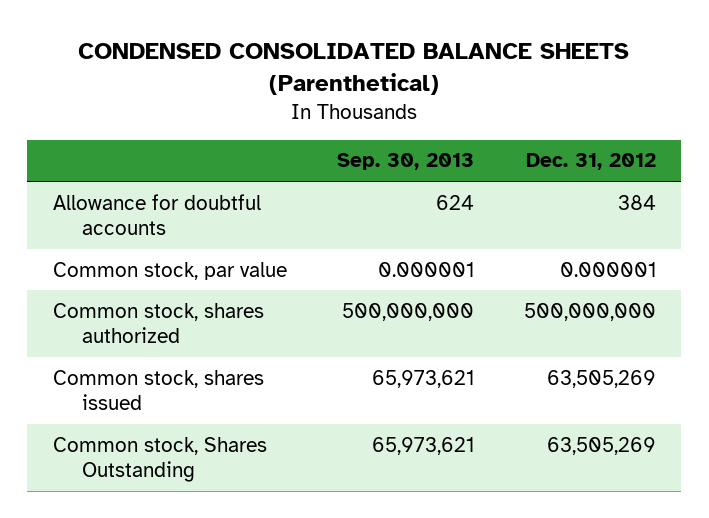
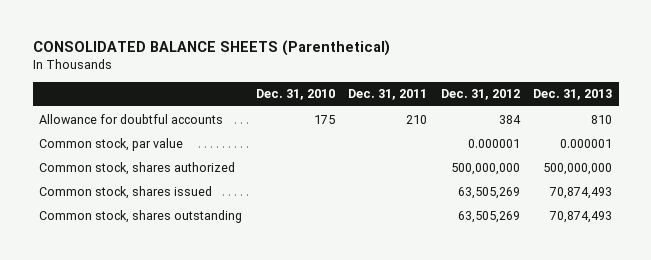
- CONDENSED CONSOLIDATED BALANCE SHEETS (Parenthetical)
+ CONSOLIDATED BALANCE SHEETS (Parenthetical)
- | Sep. 30, 2013 | Dec. 31, 2012
+ | Dec. 31, 2010 | Dec. 31, 2011 | Dec. 31, 2012 | Dec. 31, 2013
- Common stock, Shares Outstanding | 65,973,621 | 63,505,269
+ Common stock, shares outstanding | | | 63,505,269 | 70,874,493

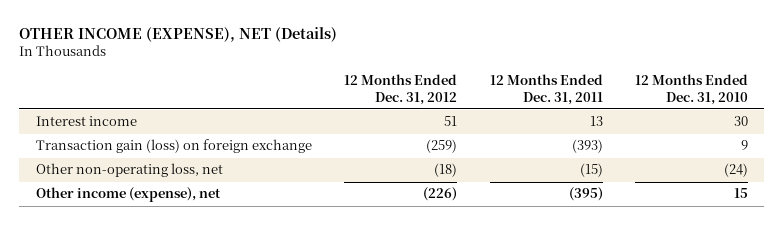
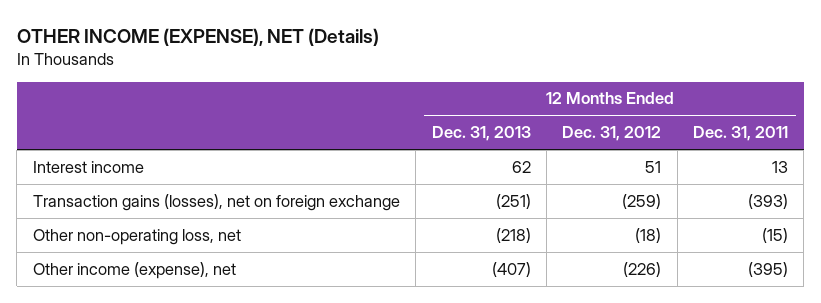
- | 12 Months Ended Dec. 31, 2012 | 12 Months Ended Dec. 31, 2011 | 12 Months Ended Dec. 31, 2010
+ | 12 Months Ended Dec. 31, 2013 | 12 Months Ended Dec. 31, 2012 | 12 Months Ended Dec. 31, 2011
- Transaction gain (loss) on foreign exchange | (259) | (393) | 9
+ Transaction gains (losses), net on foreign exchange | (251) | (259) | (393)

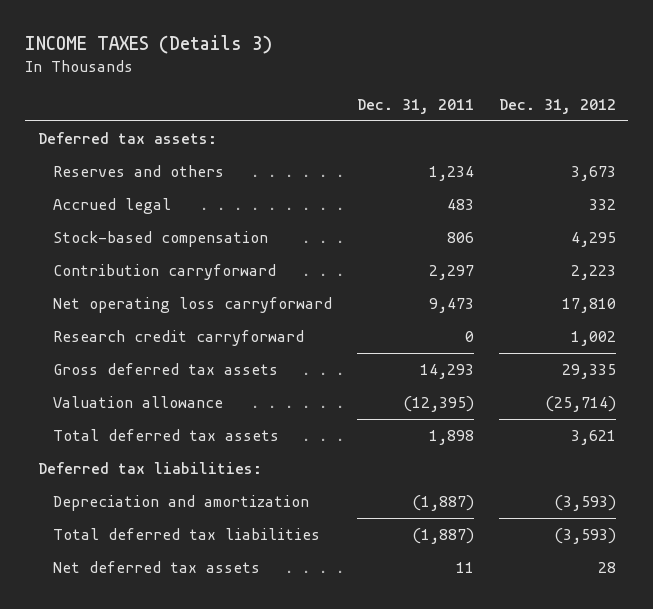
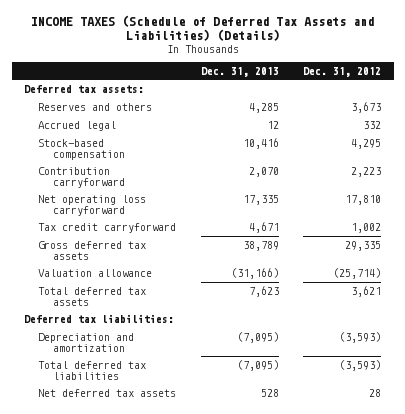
- INCOME TAXES (Details 3)
+ INCOME TAXES (Schedule of Deferred Tax Assets and Liabilities) (Details)
- | Dec. 31, 2011 | Dec. 31, 2012
+ | Dec. 31, 2013 | Dec. 31, 2012
- Research credit carryforward | 0 | 1,002
+ Tax credit carryforward | 4,671 | 1,002

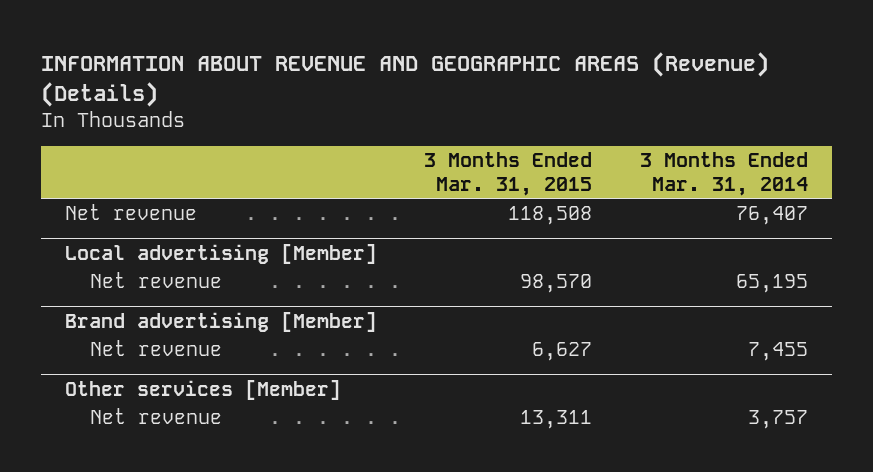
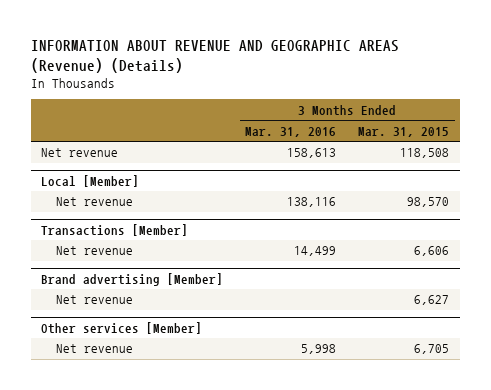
- | 3 Months Ended Mar. 31, 2015 | 3 Months Ended Mar. 31, 2014
+ | 3 Months Ended Mar. 31, 2016 | 3 Months Ended Mar. 31, 2015
- Local advertising [Member]
+ Local [Member]
+ Transactions [Member]
+ Net revenue | 14,499 | 6,606
@ Other services [Member]
- Net revenue | 13,311 | 3,757
+ Net revenue | 5,998 | 6,705

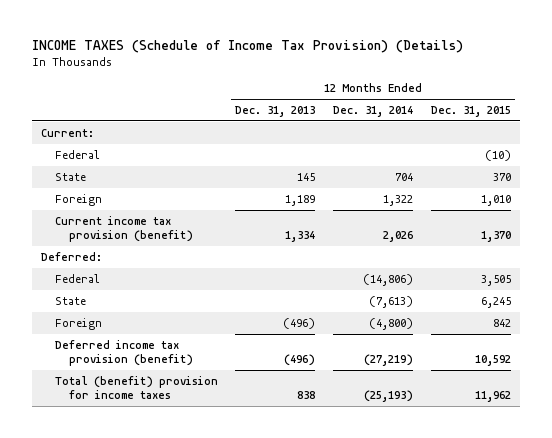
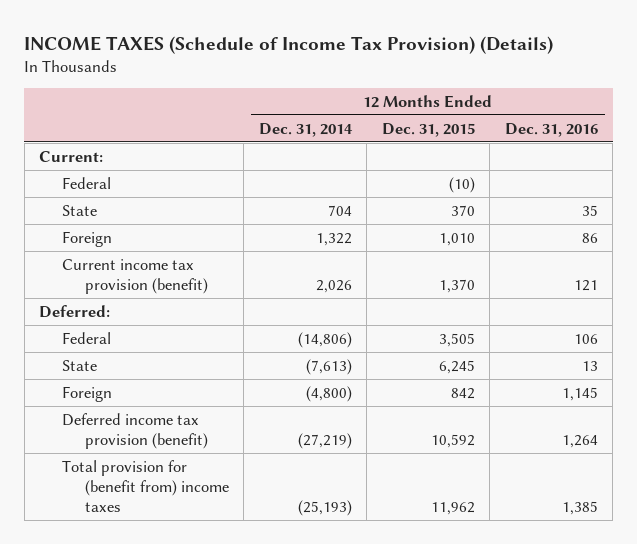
- | 12 Months Ended Dec. 31, 2013 | 12 Months Ended Dec. 31, 2014 | 12 Months Ended Dec. 31, 2015
+ | 12 Months Ended Dec. 31, 2014 | 12 Months Ended Dec. 31, 2015 | 12 Months Ended Dec. 31, 2016
- Total (benefit) provision for income taxes | 838 | (25,193) | 11,962
+ Total provision for (benefit from) income taxes | (25,193) | 11,962 | 1,385

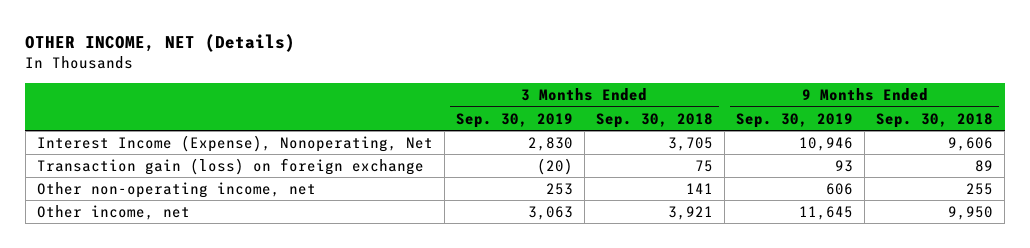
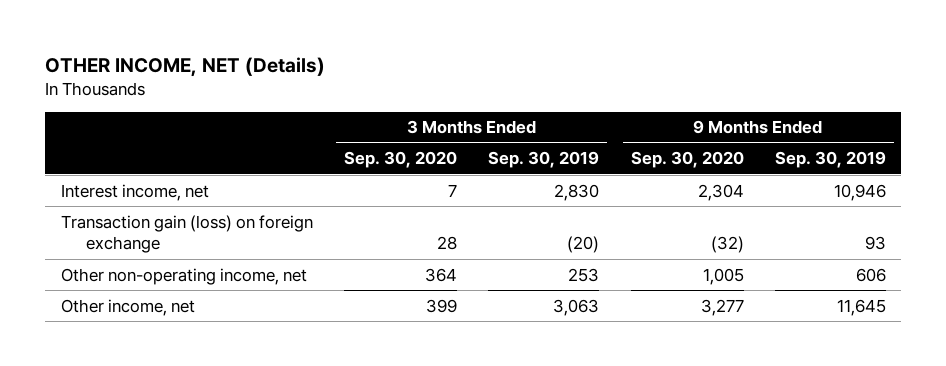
- | 3 Months Ended Sep. 30, 2019 | 3 Months Ended Sep. 30, 2018 | 9 Months Ended Sep. 30, 2019 | 9 Months Ended Sep. 30, 2018
+ | 3 Months Ended Sep. 30, 2020 | 3 Months Ended Sep. 30, 2019 | 9 Months Ended Sep. 30, 2020 | 9 Months Ended Sep. 30, 2019
- Interest Income (Expense), Nonoperating, Net | 2,830 | 3,705 | 10,946 | 9,606
+ Interest income, net | 7 | 2,830 | 2,304 | 10,946

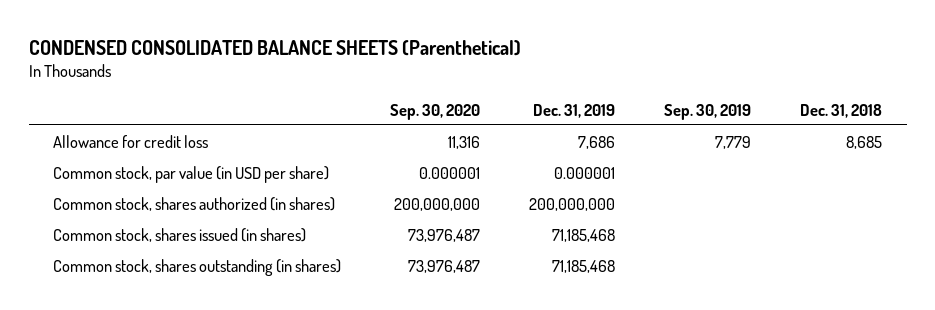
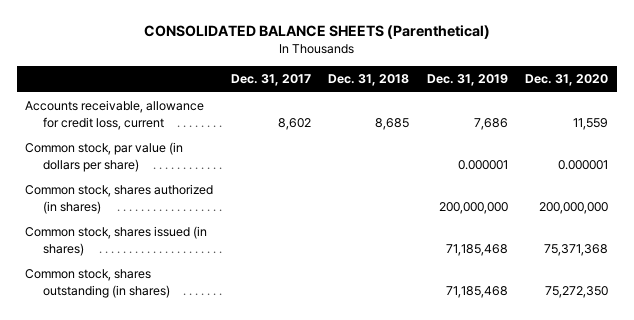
- CONDENSED CONSOLIDATED BALANCE SHEETS (Parenthetical)
+ CONSOLIDATED BALANCE SHEETS (Parenthetical)
- | Sep. 30, 2020 | Dec. 31, 2019 | Sep. 30, 2019 | Dec. 31, 2018
+ | Dec. 31, 2017 | Dec. 31, 2018 | Dec. 31, 2019 | Dec. 31, 2020
- Allowance for credit loss | 11,316 | 7,686 | 7,779 | 8,685
- Common stock, par value (in USD per share) | 0.000001 | 0.000001 | |
+ Accounts receivable, allowance for credit loss, current | 8,602 | 8,685 | 7,686 | 11,559
+ Common stock, par value (in dollars per share) | | | 0.000001 | 0.000001

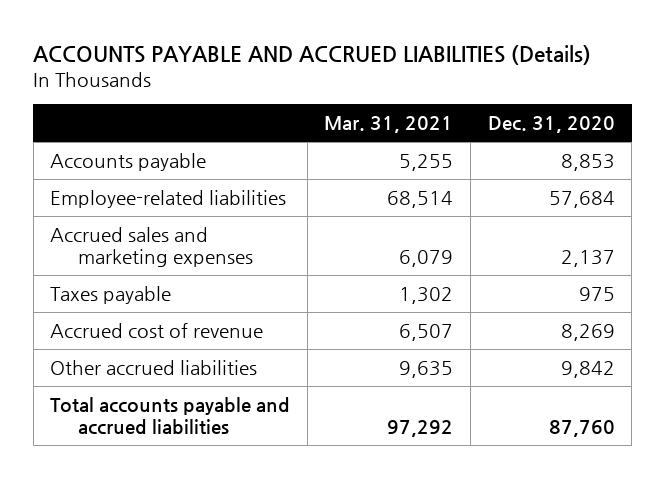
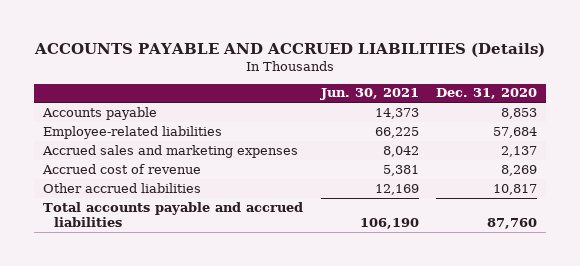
- | Mar. 31, 2021 | Dec. 31, 2020
+ | Jun. 30, 2021 | Dec. 31, 2020
- Taxes payable | 1,302 | 975
- Other accrued liabilities | 9,635 | 9,842
+ Other accrued liabilities | 12,169 | 10,817

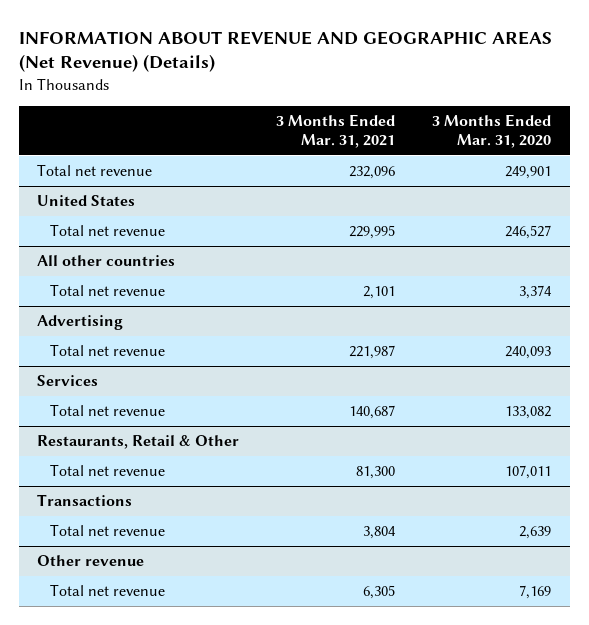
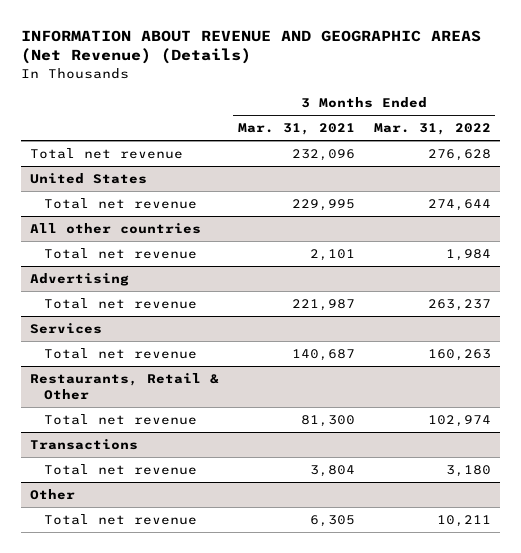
- | 3 Months Ended Mar. 31, 2021 | 3 Months Ended Mar. 31, 2020
+ | 3 Months Ended Mar. 31, 2021 | 3 Months Ended Mar. 31, 2022
- Other revenue
+ Other

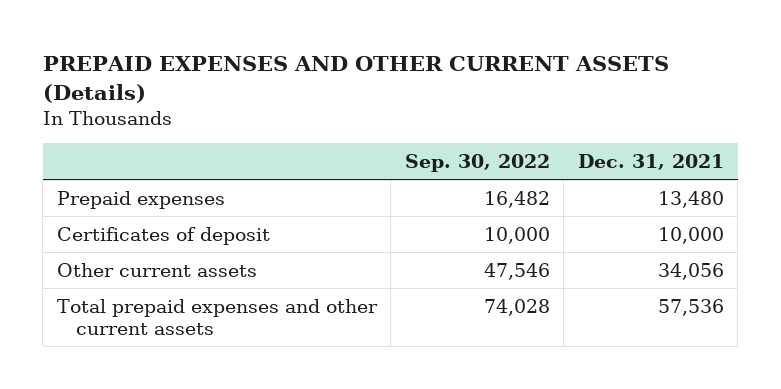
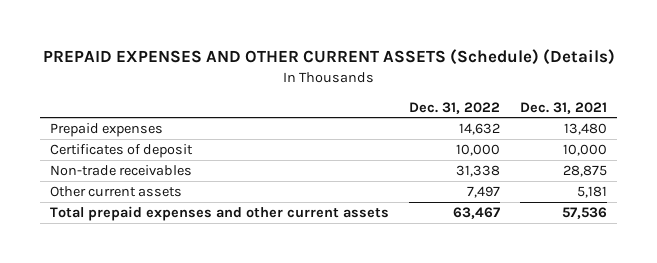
- PREPAID EXPENSES AND OTHER CURRENT ASSETS (Details)
+ PREPAID EXPENSES AND OTHER CURRENT ASSETS (Schedule) (Details)
- | Sep. 30, 2022 | Dec. 31, 2021
+ | Dec. 31, 2022 | Dec. 31, 2021
- Other current assets | 47,546 | 34,056
+ Non-trade receivables | 31,338 | 28,875
+ Other current assets | 7,497 | 5,181

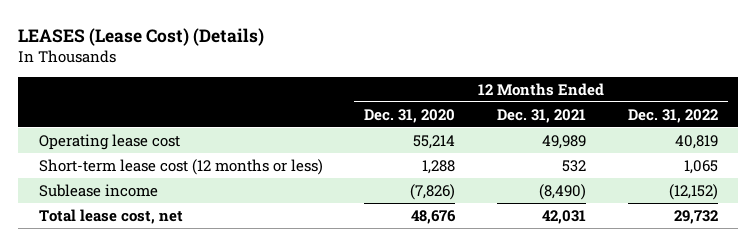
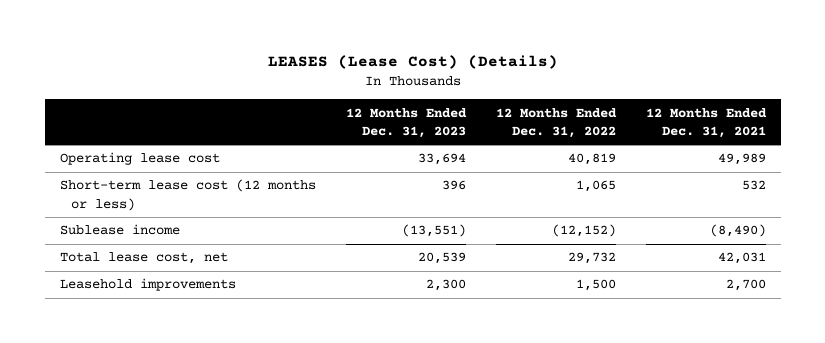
- | 12 Months Ended Dec. 31, 2020 | 12 Months Ended Dec. 31, 2021 | 12 Months Ended Dec. 31, 2022
+ | 12 Months Ended Dec. 31, 2023 | 12 Months Ended Dec. 31, 2022 | 12 Months Ended Dec. 31, 2021
+ Leasehold improvements | 2,300 | 1,500 | 2,700

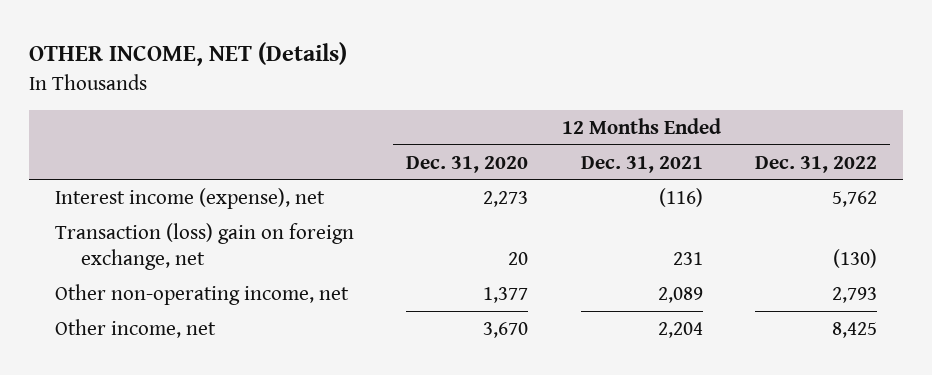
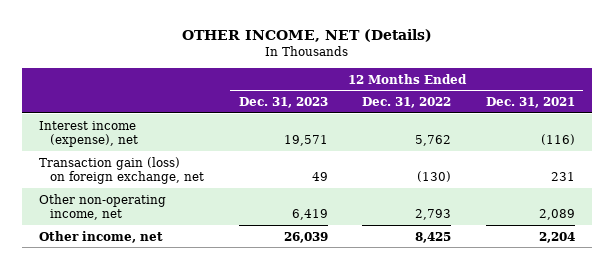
- | 12 Months Ended Dec. 31, 2020 | 12 Months Ended Dec. 31, 2021 | 12 Months Ended Dec. 31, 2022
+ | 12 Months Ended Dec. 31, 2023 | 12 Months Ended Dec. 31, 2022 | 12 Months Ended Dec. 31, 2021
- Transaction (loss) gain on foreign exchange, net | 20 | 231 | (130)
+ Transaction gain (loss) on foreign exchange, net | 49 | (130) | 231

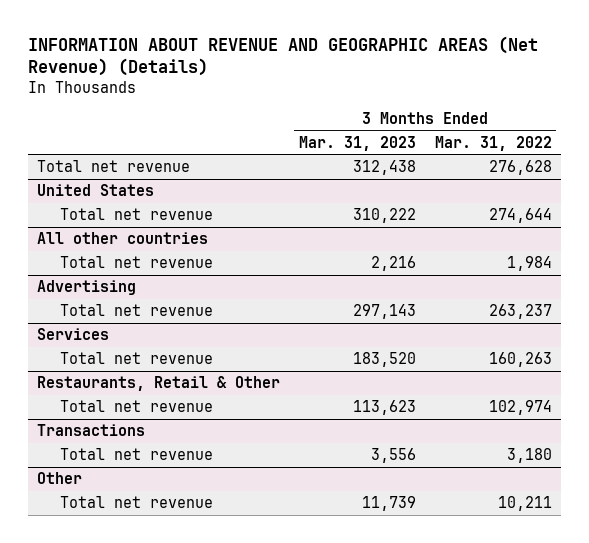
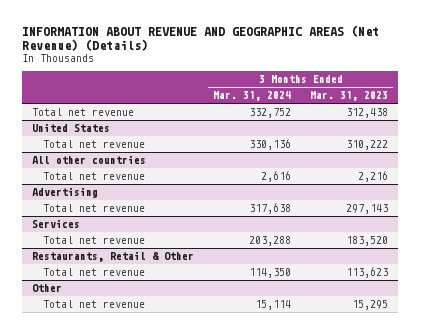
- | 3 Months Ended Mar. 31, 2023 | 3 Months Ended Mar. 31, 2022
+ | 3 Months Ended Mar. 31, 2024 | 3 Months Ended Mar. 31, 2023
- Transactions
- Total net revenue | 3,556 | 3,180
@ Other
- Total net revenue | 11,739 | 10,211
+ Total net revenue | 15,114 | 15,295

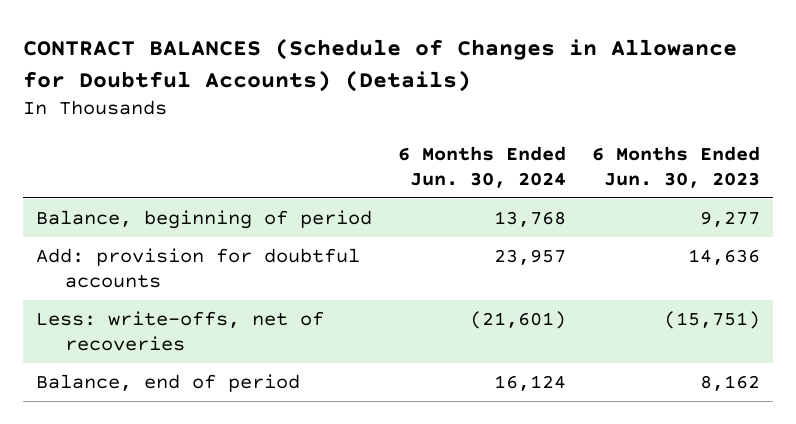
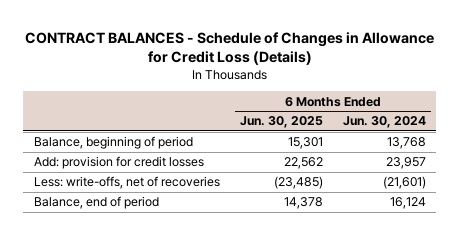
- CONTRACT BALANCES (Schedule of Changes in Allowance for Doubtful Accounts) (Details)
+ CONTRACT BALANCES - Schedule of Changes in Allowance for Credit Loss (Details)
- | 6 Months Ended Jun. 30, 2024 | 6 Months Ended Jun. 30, 2023
+ | 6 Months Ended Jun. 30, 2025 | 6 Months Ended Jun. 30, 2024
- Add: provision for doubtful accounts | 23,957 | 14,636
+ Add: provision for credit losses | 22,562 | 23,957

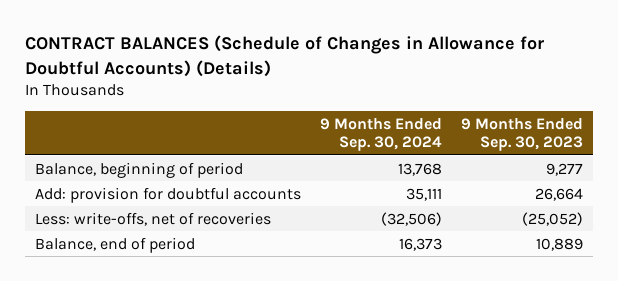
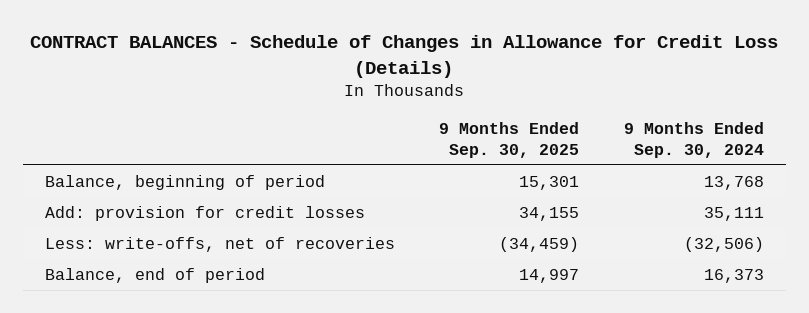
- CONTRACT BALANCES (Schedule of Changes in Allowance for Doubtful Accounts) (Details)
+ CONTRACT BALANCES - Schedule of Changes in Allowance for Credit Loss (Details)
- | 9 Months Ended Sep. 30, 2024 | 9 Months Ended Sep. 30, 2023
+ | 9 Months Ended Sep. 30, 2025 | 9 Months Ended Sep. 30, 2024
- Add: provision for doubtful accounts | 35,111 | 26,664
+ Add: provision for credit losses | 34,155 | 35,111

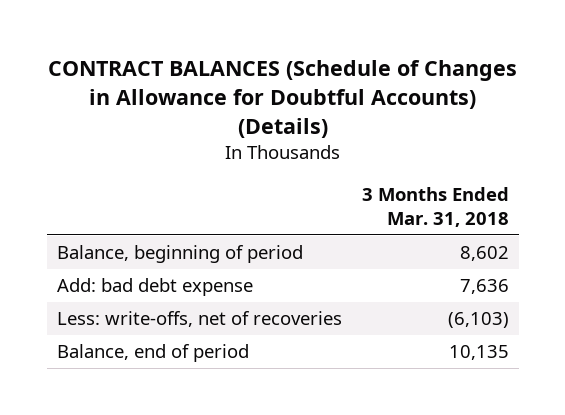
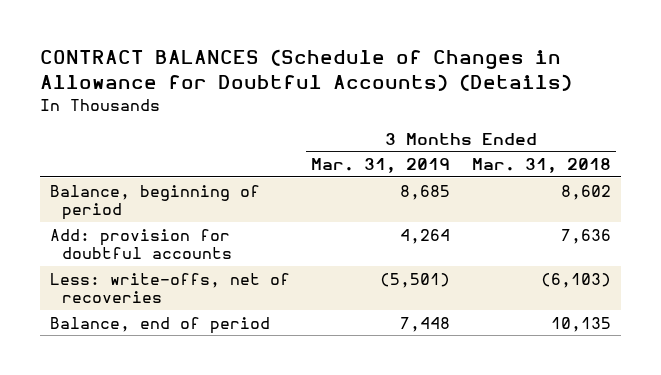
- | 3 Months Ended Mar. 31, 2018
+ | 3 Months Ended Mar. 31, 2019 | 3 Months Ended Mar. 31, 2018
- Add: bad debt expense | 7,636
+ Add: provision for doubtful accounts | 4,264 | 7,636

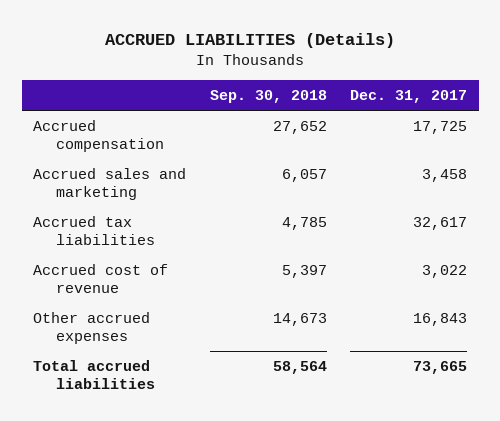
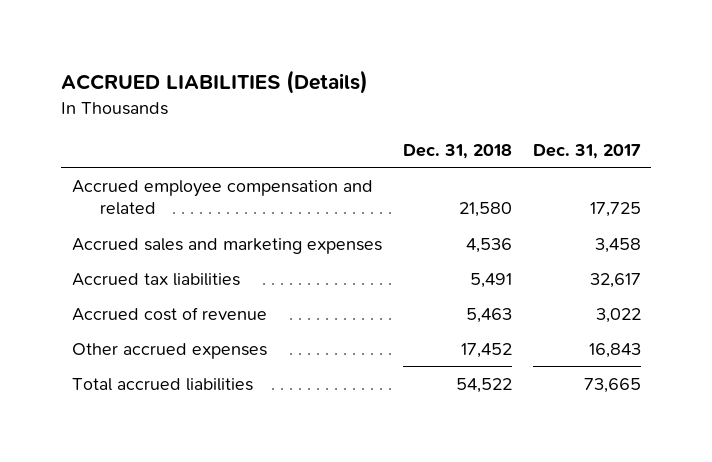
- | Sep. 30, 2018 | Dec. 31, 2017
+ | Dec. 31, 2018 | Dec. 31, 2017
- Accrued compensation | 27,652 | 17,725
- Accrued sales and marketing | 6,057 | 3,458
+ Accrued employee compensation and related | 21,580 | 17,725
+ Accrued sales and marketing expenses | 4,536 | 3,458

